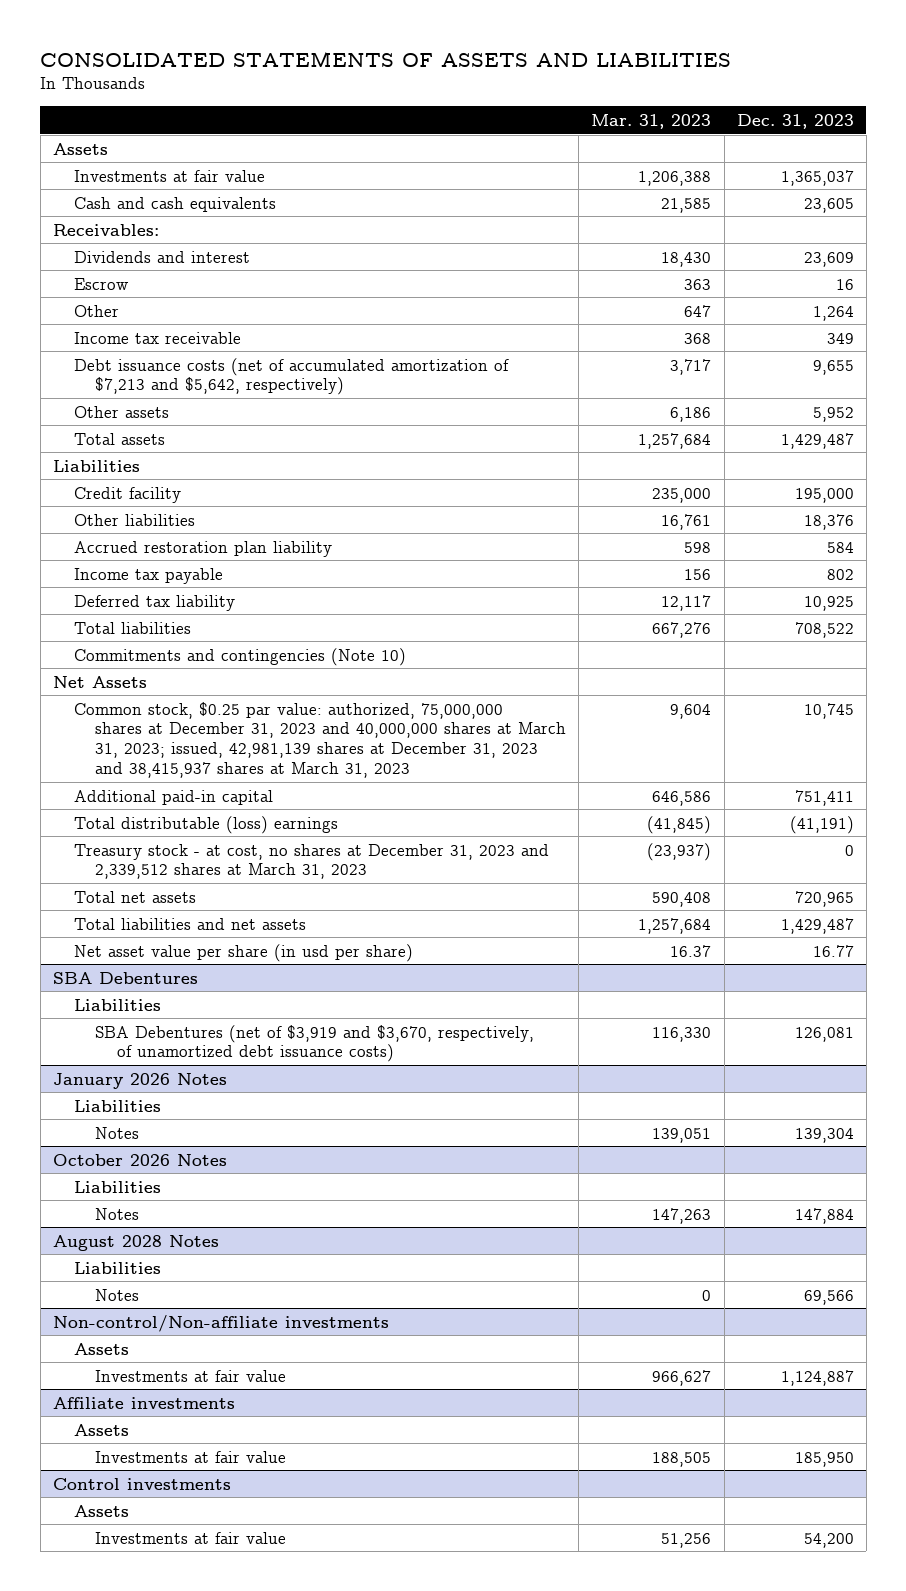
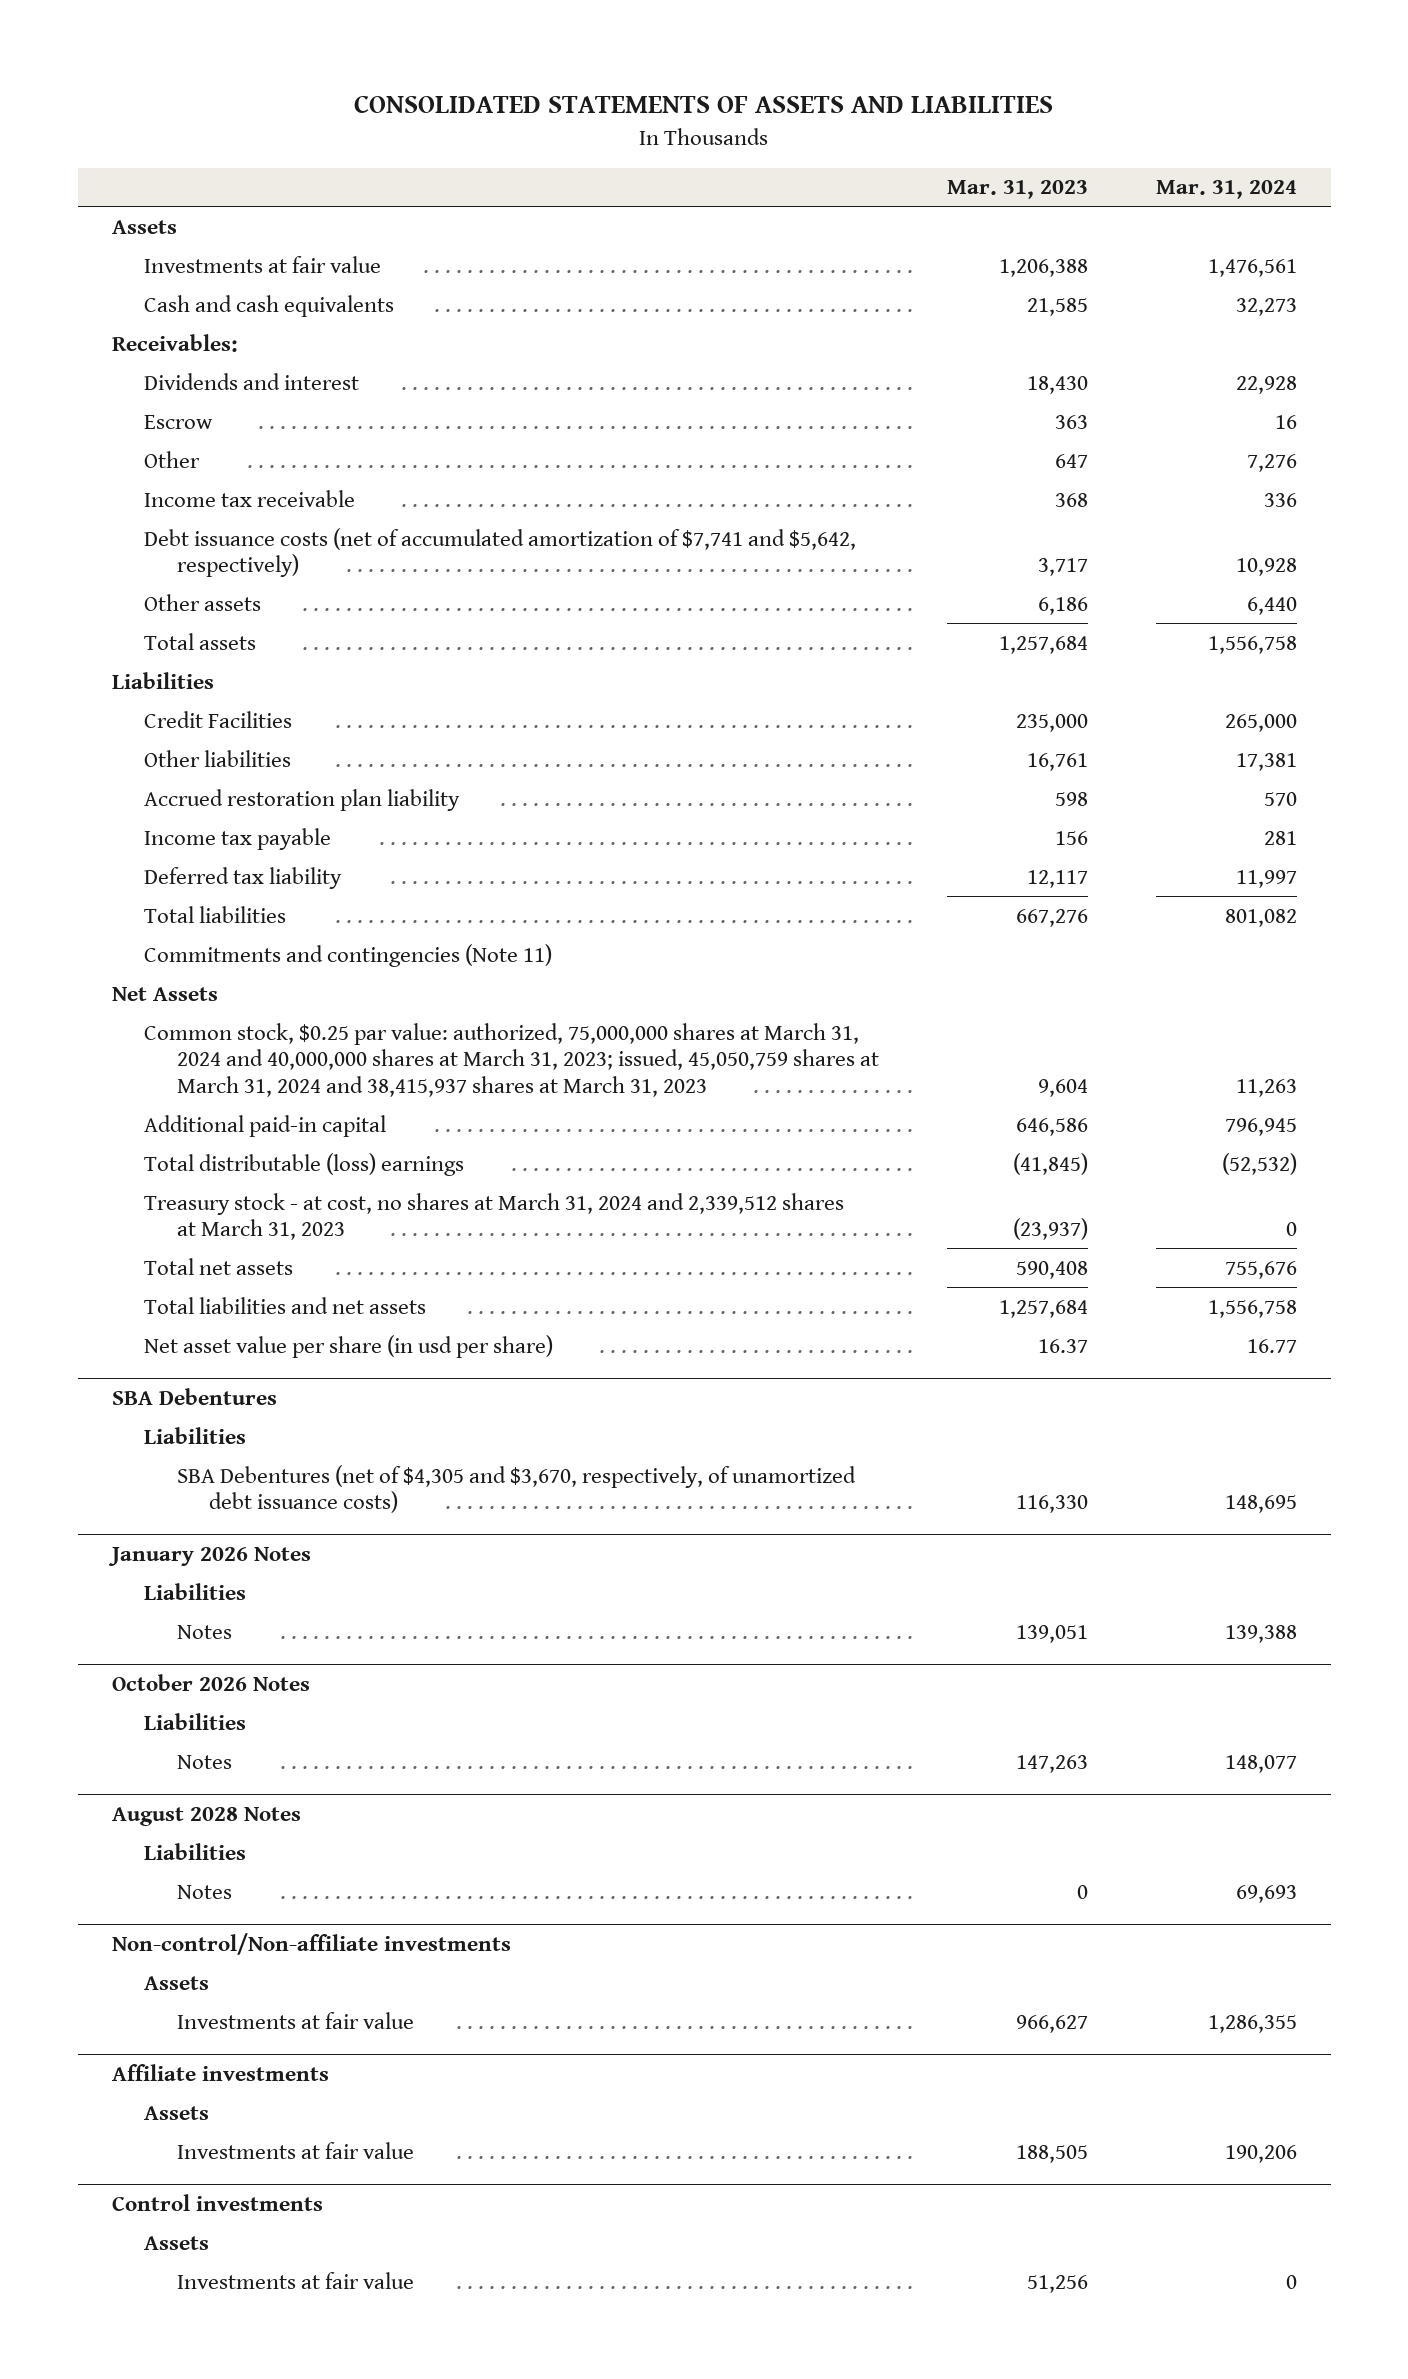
- | Mar. 31, 2023 | Dec. 31, 2023
+ | Mar. 31, 2023 | Mar. 31, 2024
- Debt issuance costs (net of accumulated amortization of $7,213 and $5,642, respectively) | 3,717 | 9,655
+ Debt issuance costs (net of accumulated amortization of $7,741 and $5,642, respectively) | 3,717 | 10,928
- Credit facility | 235,000 | 195,000
+ Credit Facilities | 235,000 | 265,000
- Commitments and contingencies (Note 10)
+ Commitments and contingencies (Note 11)
- Common stock, $0.25 par value: authorized, 75,000,000 shares at December 31, 2023 and 40,000,000 shares at March 31, 2023; issued, 42,981,139 shares at December 31, 2023 and 38,415,937 shares at March 31, 2023 | 9,604 | 10,745
+ Common stock, $0.25 par value: authorized, 75,000,000 shares at March 31, 2024 and 40,000,000 shares at March 31, 2023; issued, 45,050,759 shares at March 31, 2024 and 38,415,937 shares at March 31, 2023 | 9,604 | 11,263
- Treasury stock - at cost, no shares at December 31, 2023 and 2,339,512 shares at March 31, 2023 | (23,937) | 0
+ Treasury stock - at cost, no shares at March 31, 2024 and 2,339,512 shares at March 31, 2023 | (23,937) | 0
@ SBA Debentures
- SBA Debentures (net of $3,919 and $3,670, respectively, of unamortized debt issuance costs) | 116,330 | 126,081
+ SBA Debentures (net of $4,305 and $3,670, respectively, of unamortized debt issuance costs) | 116,330 | 148,695

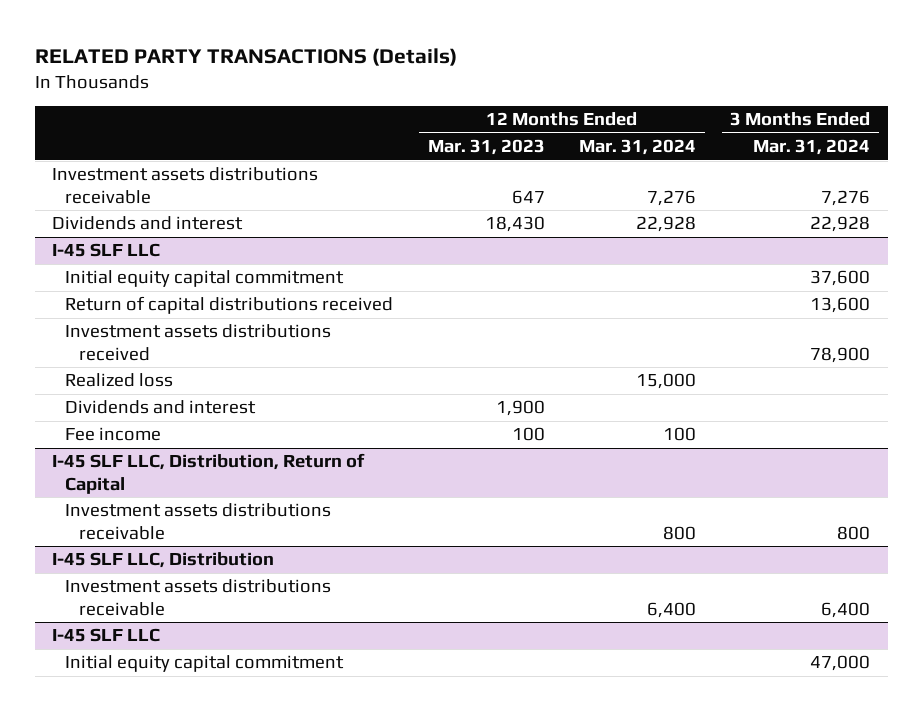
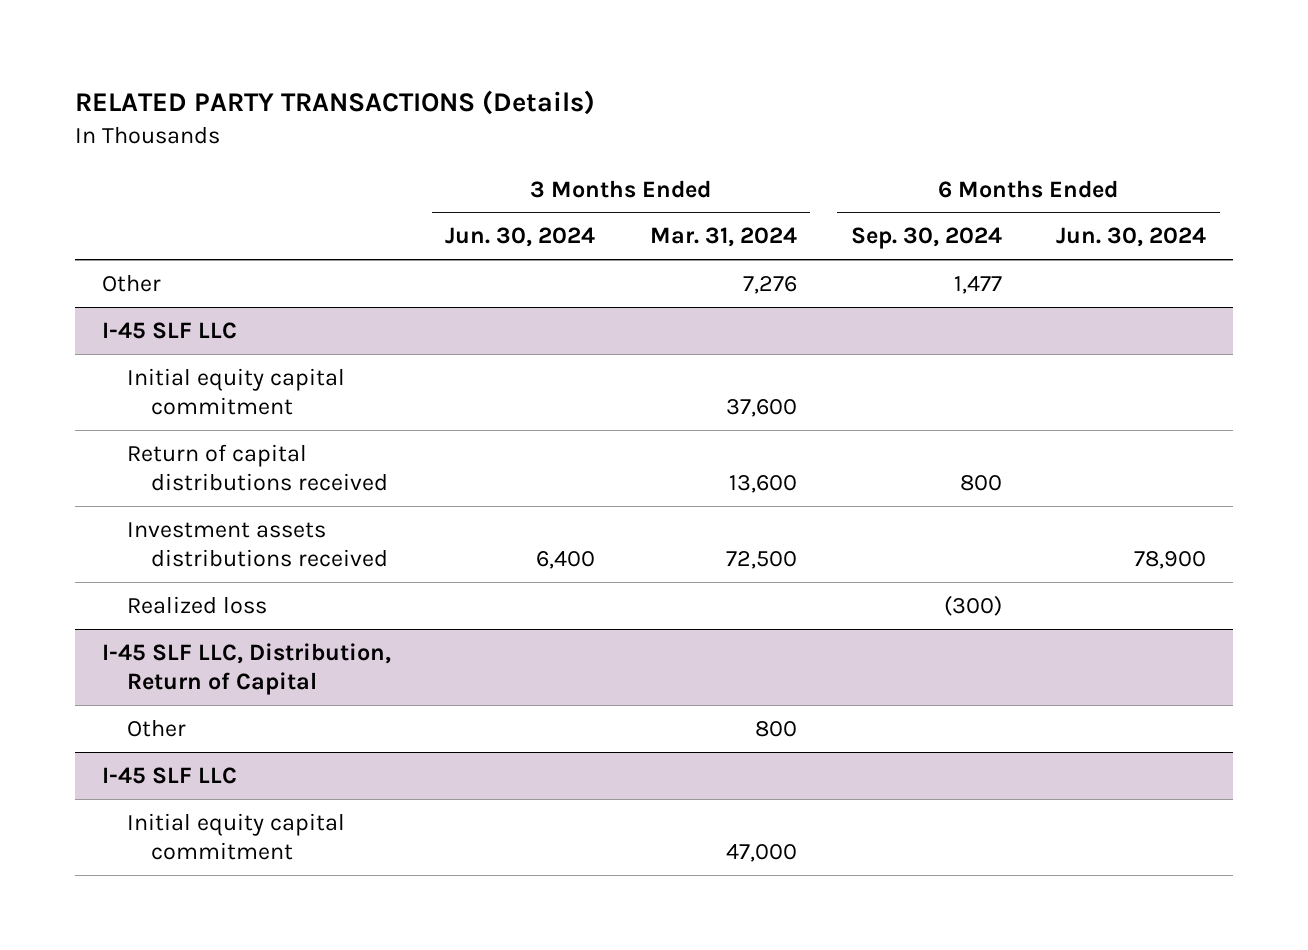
- | 12 Months Ended Mar. 31, 2023 | 12 Months Ended Mar. 31, 2024 | 3 Months Ended Mar. 31, 2024
+ | 3 Months Ended Jun. 30, 2024 | 3 Months Ended Mar. 31, 2024 | 6 Months Ended Sep. 30, 2024 | 6 Months Ended Jun. 30, 2024
- Investment assets distributions receivable | 647 | 7,276 | 7,276
- Dividends and interest | 18,430 | 22,928 | 22,928
+ Other | | 7,276 | 1,477 |
@ I-45 SLF LLC
- Investment assets distributions received | | | 78,900
+ Investment assets distributions received | 6,400 | 72,500 | | 78,900
- Dividends and interest | 1,900 | |
- Fee income | 100 | 100 |
@ I-45 SLF LLC, Distribution, Return of Capital
- Investment assets distributions receivable | | 800 | 800
- I-45 SLF LLC, Distribution
- Investment assets distributions receivable | | 6,400 | 6,400
@ I-45 SLF LLC, Distribution, Return of Capital
+ Other | | 800 | |

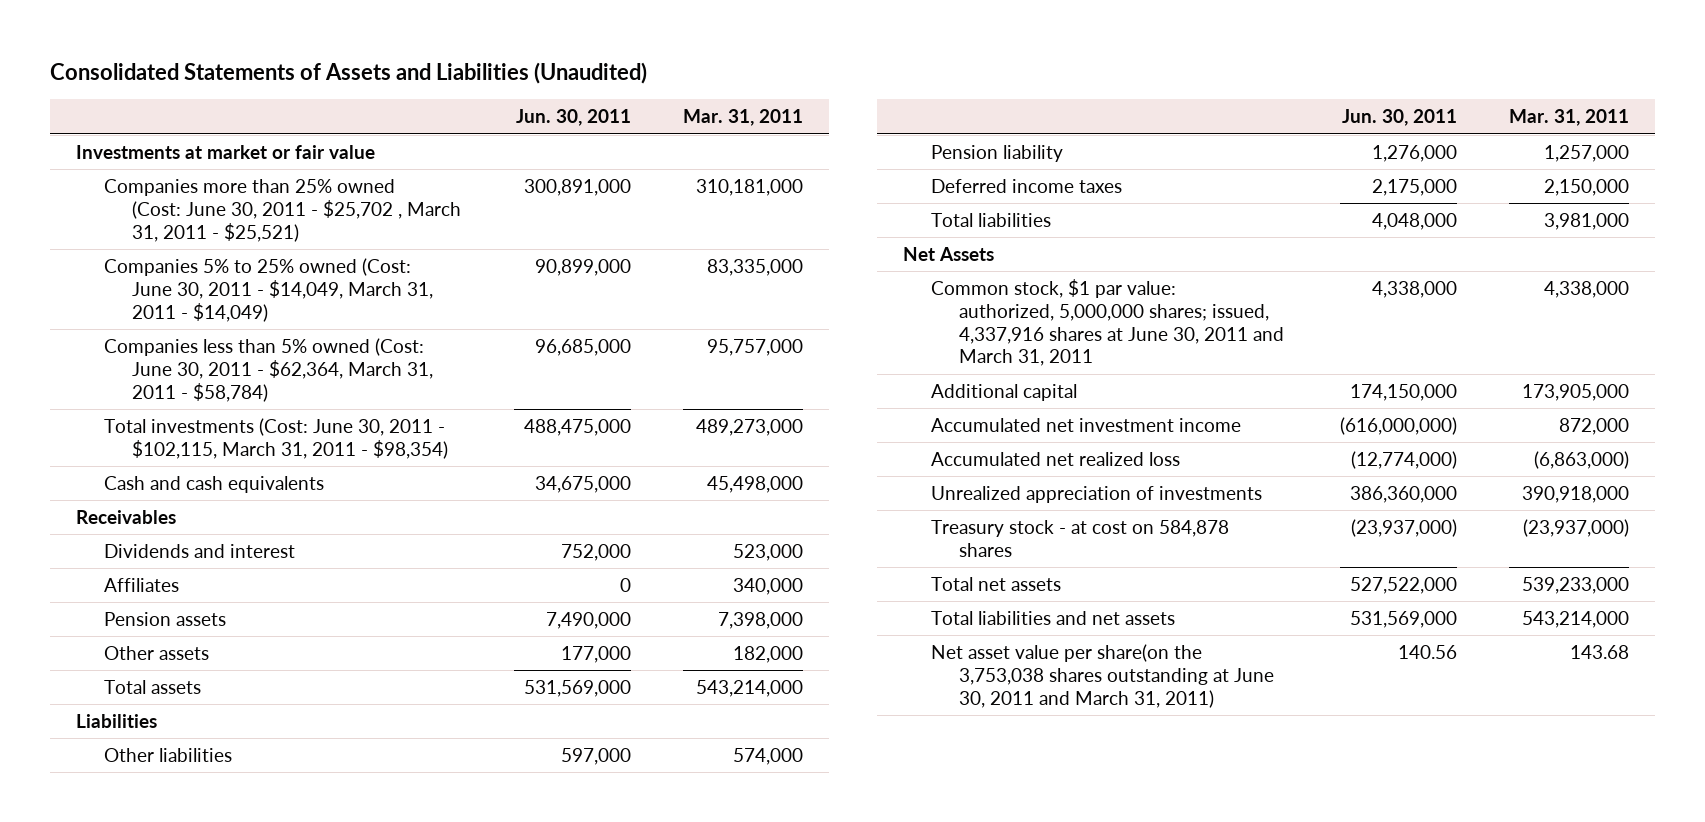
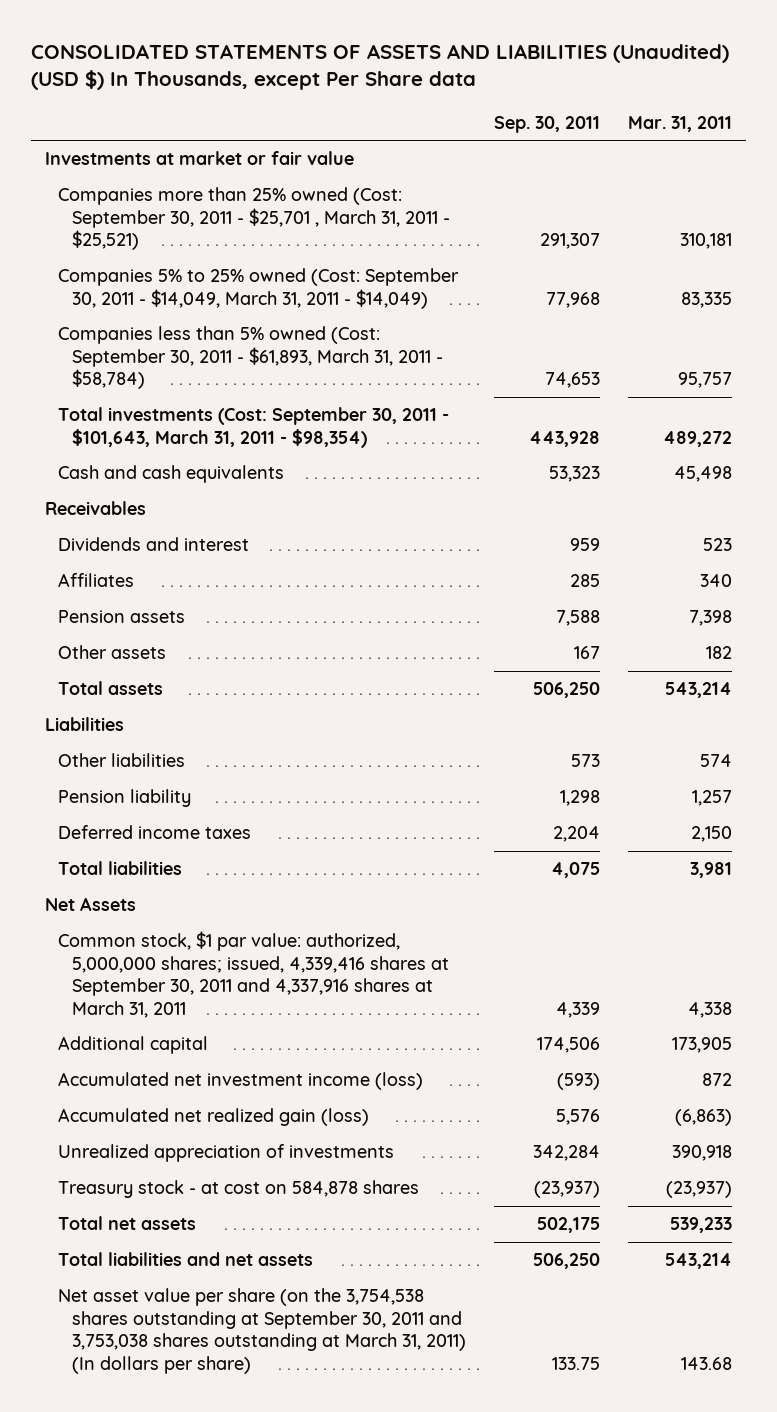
- Consolidated Statements of Assets and Liabilities (Unaudited)
+ CONSOLIDATED STATEMENTS OF ASSETS AND LIABILITIES (Unaudited) (USD $) In Thousands, except Per Share data
- | Jun. 30, 2011 | Mar. 31, 2011
+ | Sep. 30, 2011 | Mar. 31, 2011
- Companies more than 25% owned (Cost: June 30, 2011 - $25,702 , March 31, 2011 - $25,521) | 300,891,000 | 310,181,000
- Companies 5% to 25% owned (Cost: June 30, 2011 - $14,049, March 31, 2011 - $14,049) | 90,899,000 | 83,335,000
- Companies less than 5% owned (Cost: June 30, 2011 - $62,364, March 31, 2011 - $58,784) | 96,685,000 | 95,757,000
- Total investments (Cost: June 30, 2011 - $102,115, March 31, 2011 - $98,354) | 488,475,000 | 489,273,000
- Cash and cash equivalents | 34,675,000 | 45,498,000
+ Companies more than 25% owned (Cost: September 30, 2011 - $25,701 , March 31, 2011 - $25,521) | 291,307 | 310,181
+ Companies 5% to 25% owned (Cost: September 30, 2011 - $14,049, March 31, 2011 - $14,049) | 77,968 | 83,335
+ Companies less than 5% owned (Cost: September 30, 2011 - $61,893, March 31, 2011 - $58,784) | 74,653 | 95,757
+ Total investments (Cost: September 30, 2011 - $101,643, March 31, 2011 - $98,354) | 443,928 | 489,272
+ Cash and cash equivalents | 53,323 | 45,498
- Dividends and interest | 752,000 | 523,000
- Affiliates | 0 | 340,000
- Pension assets | 7,490,000 | 7,398,000
- Other assets | 177,000 | 182,000
- Total assets | 531,569,000 | 543,214,000
+ Dividends and interest | 959 | 523
+ Affiliates | 285 | 340
+ Pension assets | 7,588 | 7,398
+ Other assets | 167 | 182
+ Total assets | 506,250 | 543,214
- Other liabilities | 597,000 | 574,000
- Pension liability | 1,276,000 | 1,257,000
- Deferred income taxes | 2,175,000 | 2,150,000
- Total liabilities | 4,048,000 | 3,981,000
+ Other liabilities | 573 | 574
+ Pension liability | 1,298 | 1,257
+ Deferred income taxes | 2,204 | 2,150
+ Total liabilities | 4,075 | 3,981
- Common stock, $1 par value: authorized, 5,000,000 shares; issued, 4,337,916 shares at June 30, 2011 and March 31, 2011 | 4,338,000 | 4,338,000
- Additional capital | 174,150,000 | 173,905,000
- Accumulated net investment income | (616,000,000) | 872,000
- Accumulated net realized loss | (12,774,000) | (6,863,000)
- Unrealized appreciation of investments | 386,360,000 | 390,918,000
- Treasury stock - at cost on 584,878 shares | (23,937,000) | (23,937,000)
- Total net assets | 527,522,000 | 539,233,000
- Total liabilities and net assets | 531,569,000 | 543,214,000
- Net asset value per share(on the 3,753,038 shares outstanding at June 30, 2011 and March 31, 2011) | 140.56 | 143.68
+ Common stock, $1 par value: authorized, 5,000,000 shares; issued, 4,339,416 shares at September 30, 2011 and 4,337,916 shares at March 31, 2011 | 4,339 | 4,338
+ Additional capital | 174,506 | 173,905
+ Accumulated net investment income (loss) | (593) | 872
+ Accumulated net realized gain (loss) | 5,576 | (6,863)
+ Unrealized appreciation of investments | 342,284 | 390,918
+ Treasury stock - at cost on 584,878 shares | (23,937) | (23,937)
+ Total net assets | 502,175 | 539,233
+ Total liabilities and net assets | 506,250 | 543,214
+ Net asset value per share (on the 3,754,538 shares outstanding at September 30, 2011 and 3,753,038 shares outstanding at March 31, 2011) (In dollars per share) | 133.75 | 143.68

